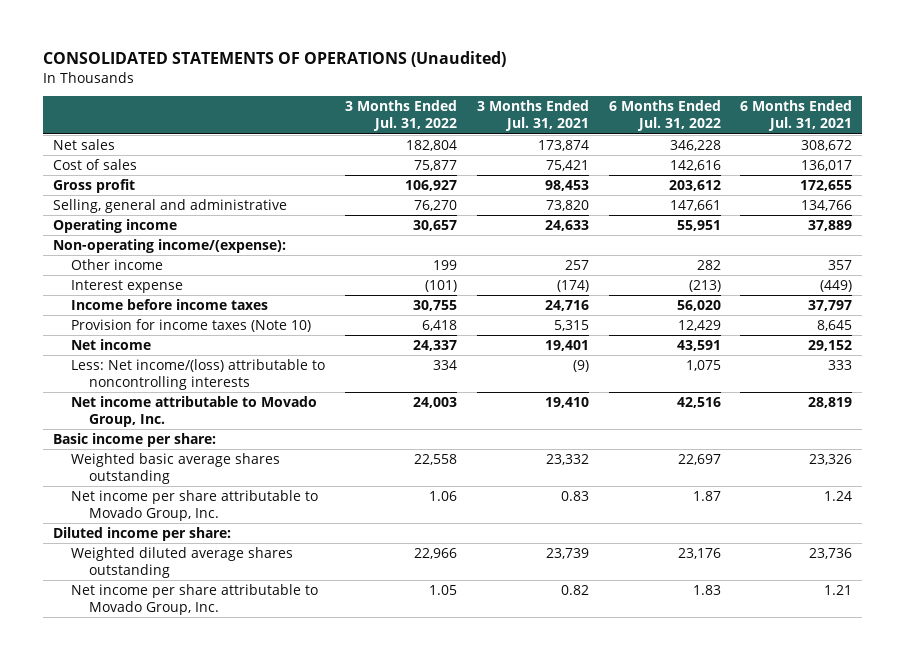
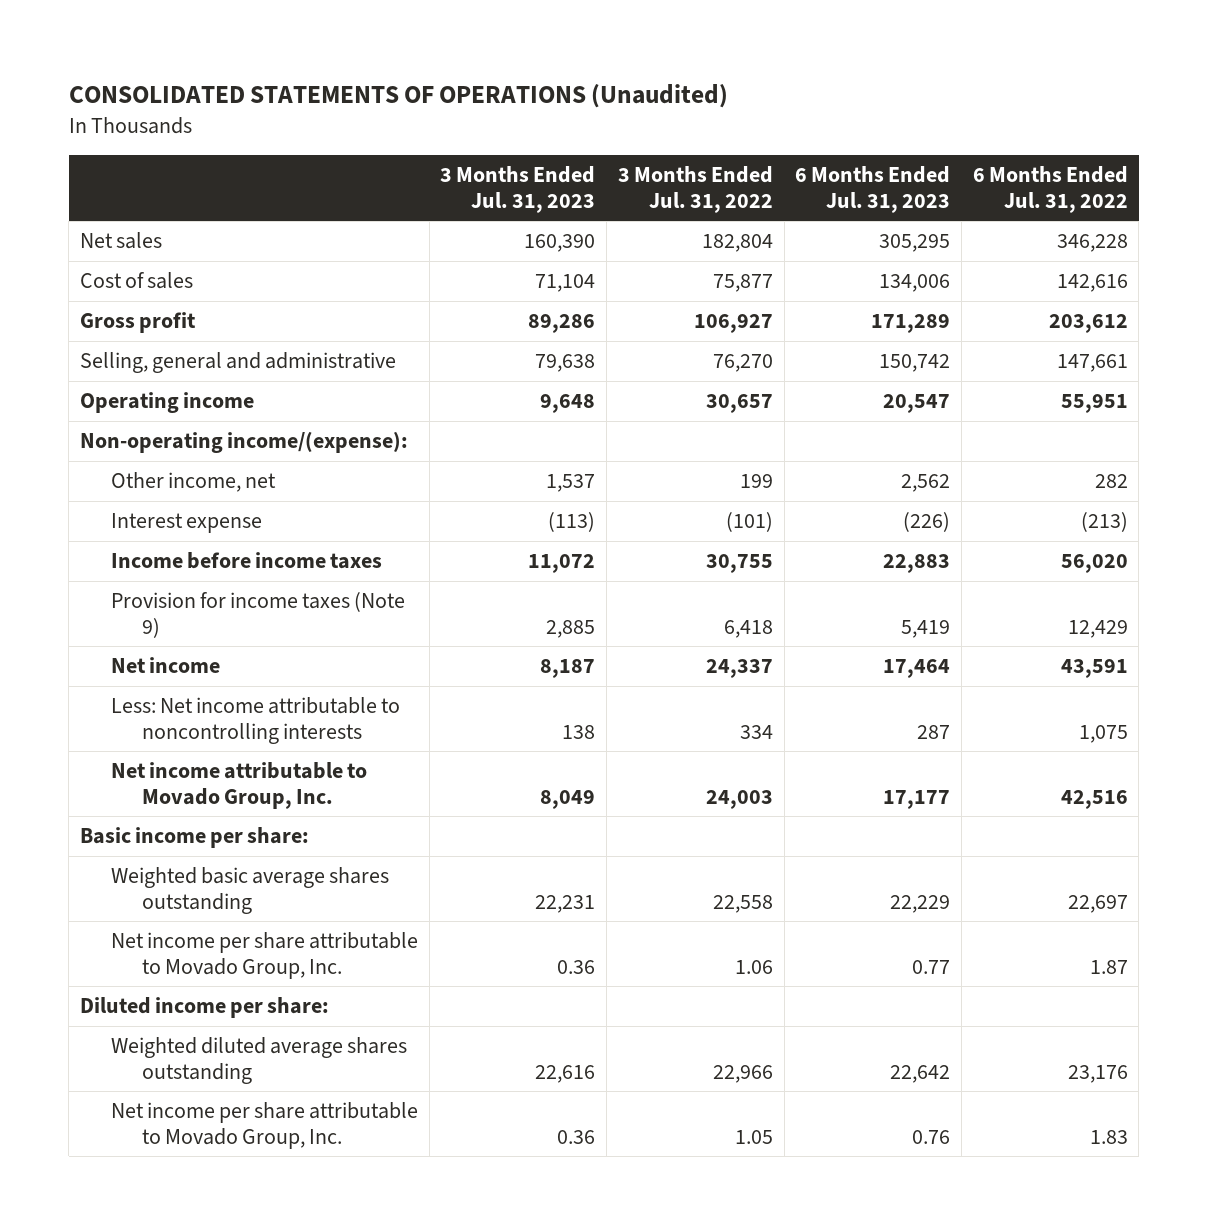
- | 3 Months Ended Jul. 31, 2022 | 3 Months Ended Jul. 31, 2021 | 6 Months Ended Jul. 31, 2022 | 6 Months Ended Jul. 31, 2021
+ | 3 Months Ended Jul. 31, 2023 | 3 Months Ended Jul. 31, 2022 | 6 Months Ended Jul. 31, 2023 | 6 Months Ended Jul. 31, 2022
- Other income | 199 | 257 | 282 | 357
+ Other income, net | 1,537 | 199 | 2,562 | 282
- Provision for income taxes (Note 10) | 6,418 | 5,315 | 12,429 | 8,645
+ Provision for income taxes (Note 9) | 2,885 | 6,418 | 5,419 | 12,429
- Less: Net income/(loss) attributable to noncontrolling interests | 334 | (9) | 1,075 | 333
+ Less: Net income attributable to noncontrolling interests | 138 | 334 | 287 | 1,075

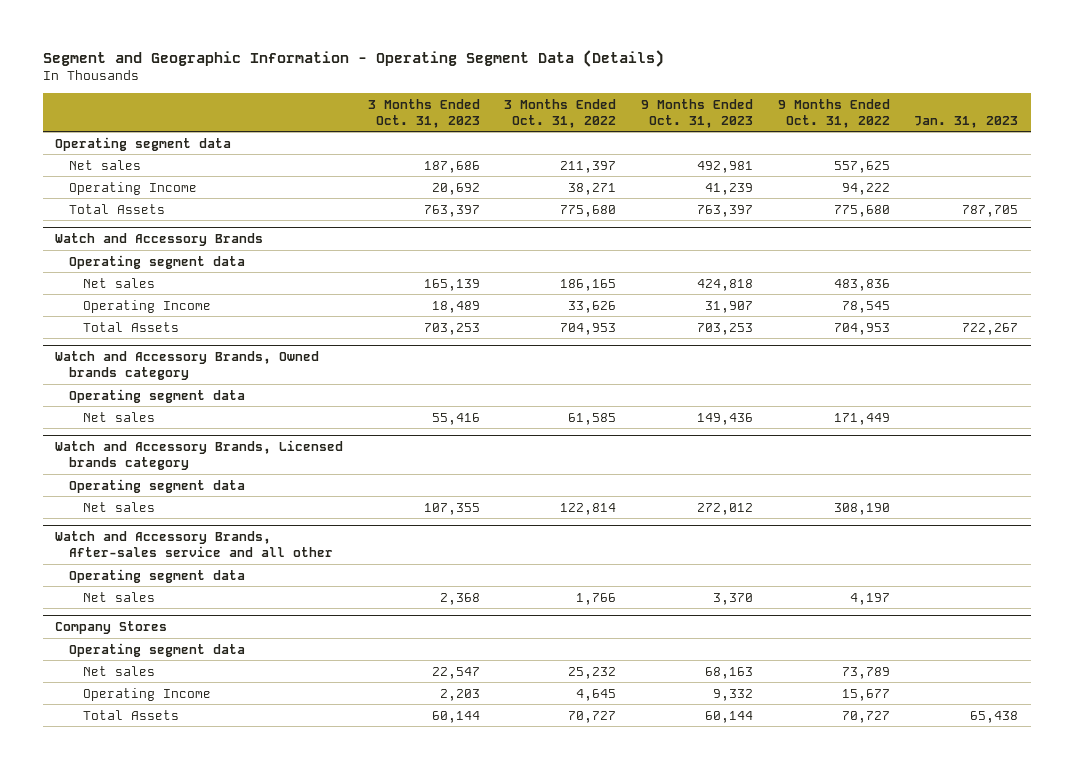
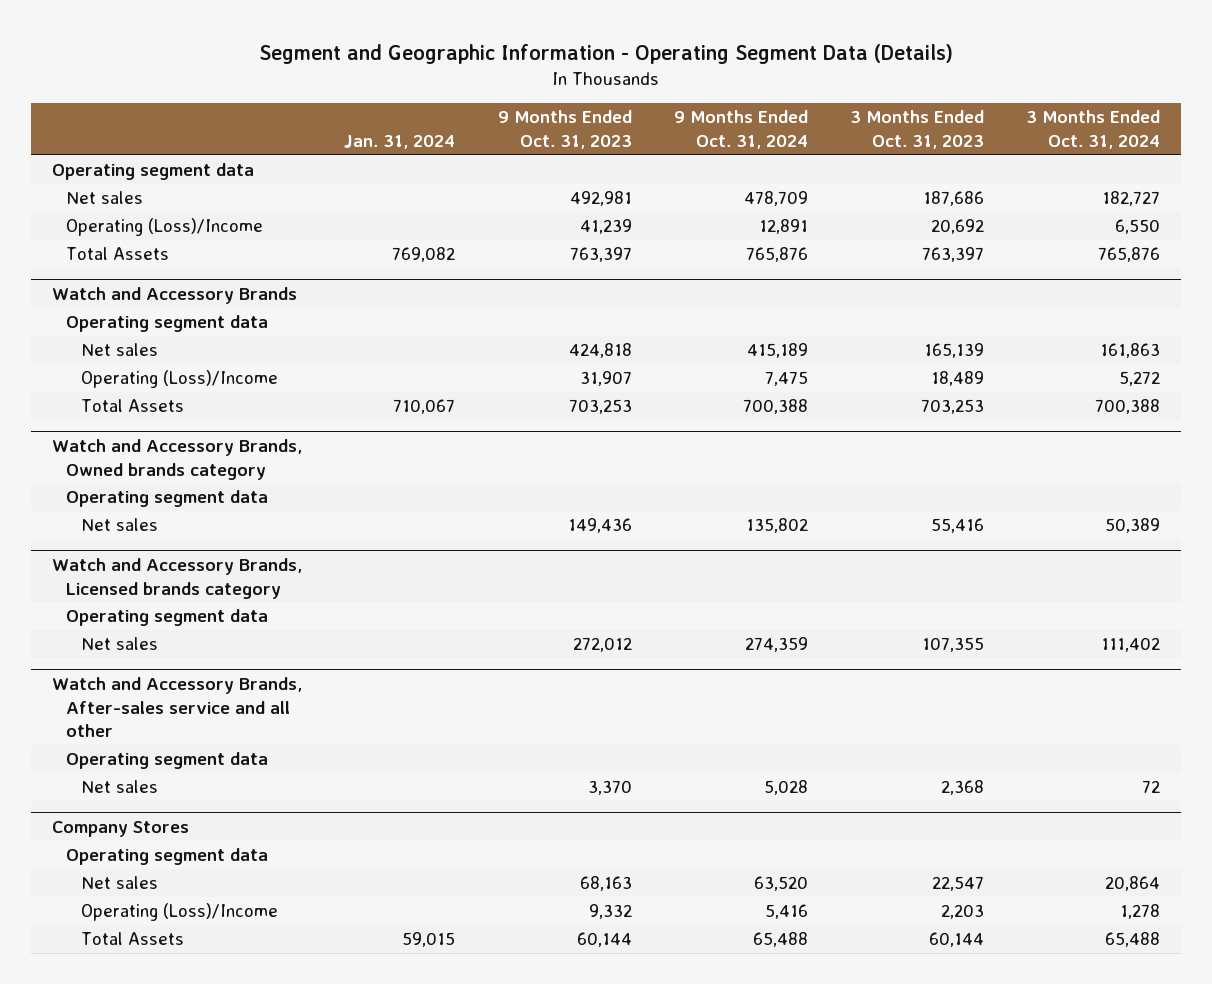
- | 3 Months Ended Oct. 31, 2023 | 3 Months Ended Oct. 31, 2022 | 9 Months Ended Oct. 31, 2023 | 9 Months Ended Oct. 31, 2022 | Jan. 31, 2023
+ | Jan. 31, 2024 | 9 Months Ended Oct. 31, 2023 | 9 Months Ended Oct. 31, 2024 | 3 Months Ended Oct. 31, 2023 | 3 Months Ended Oct. 31, 2024
- Operating Income | 20,692 | 38,271 | 41,239 | 94,222 |
+ Operating (Loss)/Income | | 41,239 | 12,891 | 20,692 | 6,550
@ Watch and Accessory Brands
- Operating Income | 18,489 | 33,626 | 31,907 | 78,545 |
+ Operating (Loss)/Income | | 31,907 | 7,475 | 18,489 | 5,272
@ Company Stores
- Operating Income | 2,203 | 4,645 | 9,332 | 15,677 |
+ Operating (Loss)/Income | | 9,332 | 5,416 | 2,203 | 1,278

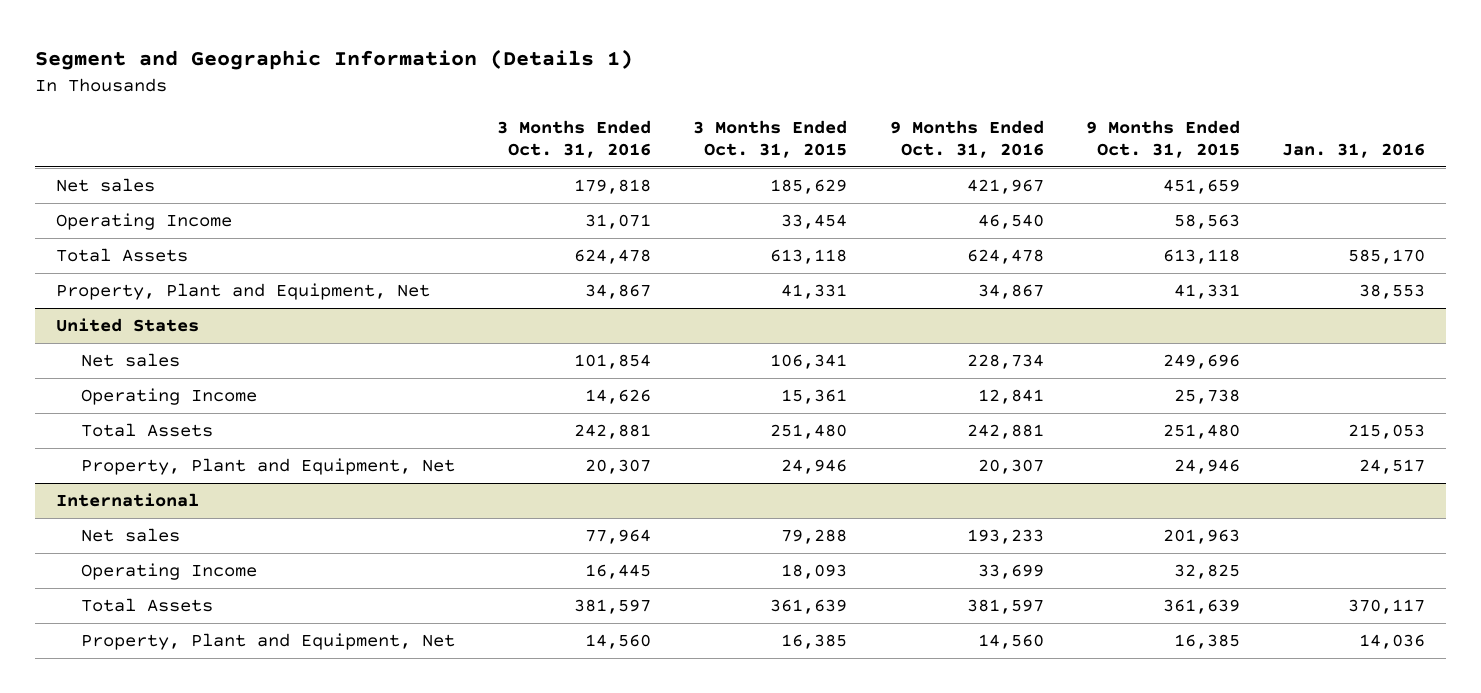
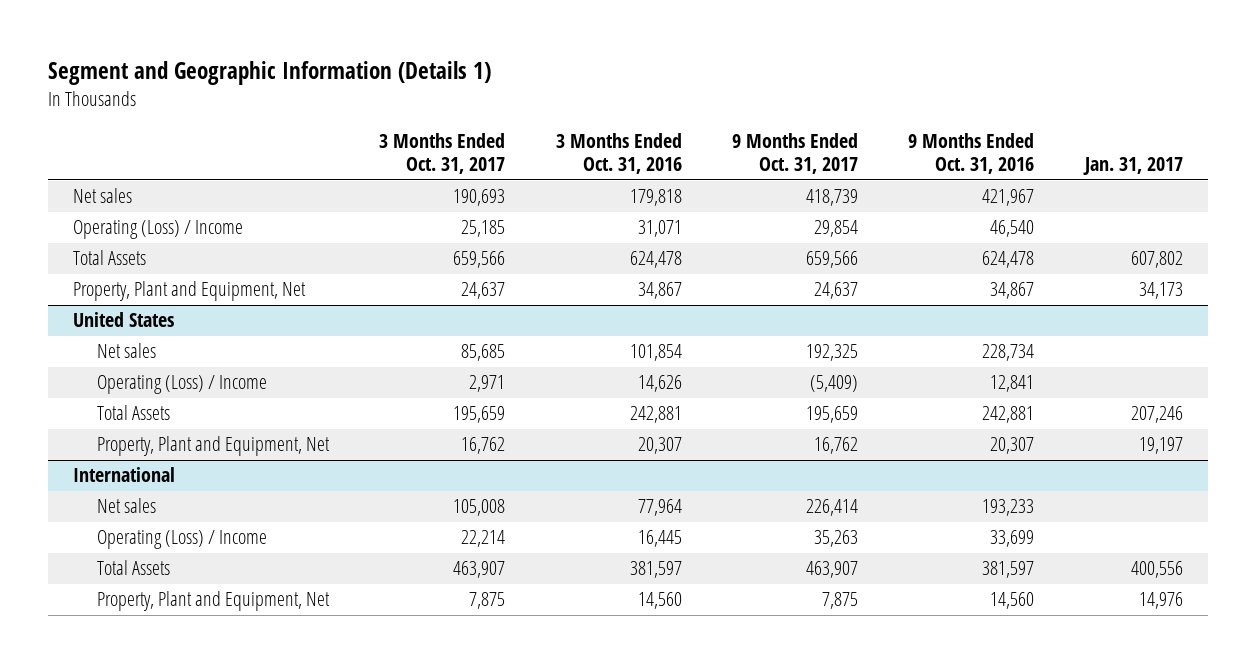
- | 3 Months Ended Oct. 31, 2016 | 3 Months Ended Oct. 31, 2015 | 9 Months Ended Oct. 31, 2016 | 9 Months Ended Oct. 31, 2015 | Jan. 31, 2016
+ | 3 Months Ended Oct. 31, 2017 | 3 Months Ended Oct. 31, 2016 | 9 Months Ended Oct. 31, 2017 | 9 Months Ended Oct. 31, 2016 | Jan. 31, 2017
- Operating Income | 31,071 | 33,454 | 46,540 | 58,563 |
+ Operating (Loss) / Income | 25,185 | 31,071 | 29,854 | 46,540 |
@ United States
- Operating Income | 14,626 | 15,361 | 12,841 | 25,738 |
+ Operating (Loss) / Income | 2,971 | 14,626 | (5,409) | 12,841 |
@ International
- Operating Income | 16,445 | 18,093 | 33,699 | 32,825 |
+ Operating (Loss) / Income | 22,214 | 16,445 | 35,263 | 33,699 |

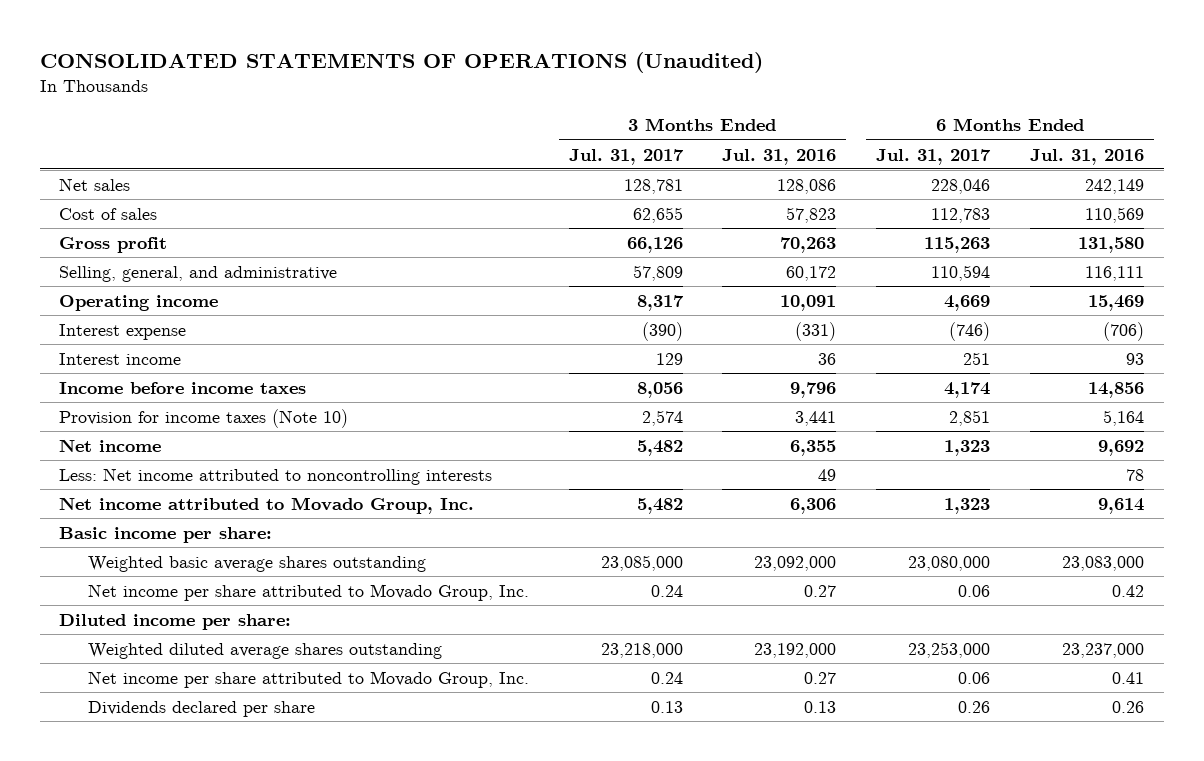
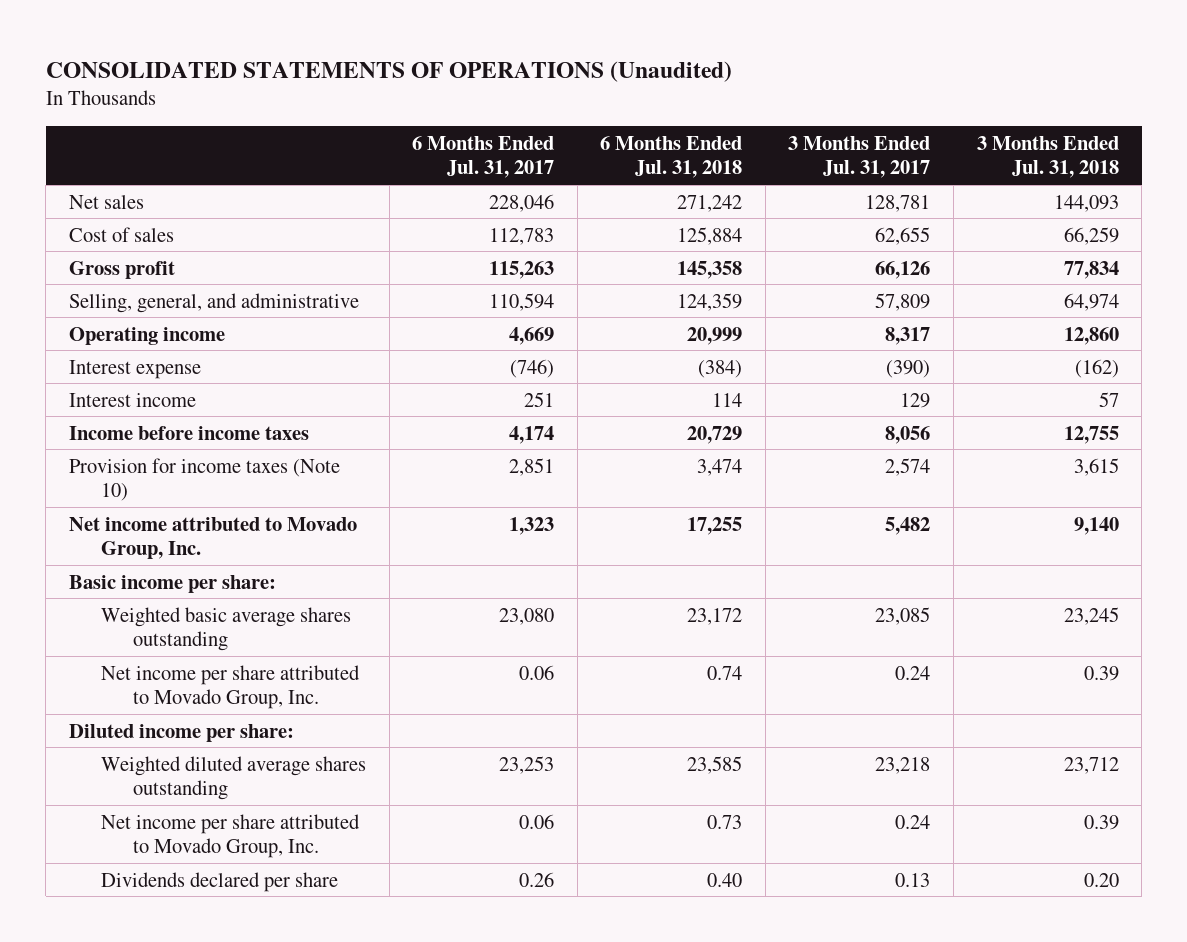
- | 3 Months Ended Jul. 31, 2017 | 3 Months Ended Jul. 31, 2016 | 6 Months Ended Jul. 31, 2017 | 6 Months Ended Jul. 31, 2016
+ | 6 Months Ended Jul. 31, 2017 | 6 Months Ended Jul. 31, 2018 | 3 Months Ended Jul. 31, 2017 | 3 Months Ended Jul. 31, 2018
- Net income | 5,482 | 6,355 | 1,323 | 9,692
- Less: Net income attributed to noncontrolling interests | | 49 | | 78
- Weighted basic average shares outstanding | 23,085,000 | 23,092,000 | 23,080,000 | 23,083,000
+ Weighted basic average shares outstanding | 23,080 | 23,172 | 23,085 | 23,245
- Weighted diluted average shares outstanding | 23,218,000 | 23,192,000 | 23,253,000 | 23,237,000
+ Weighted diluted average shares outstanding | 23,253 | 23,585 | 23,218 | 23,712

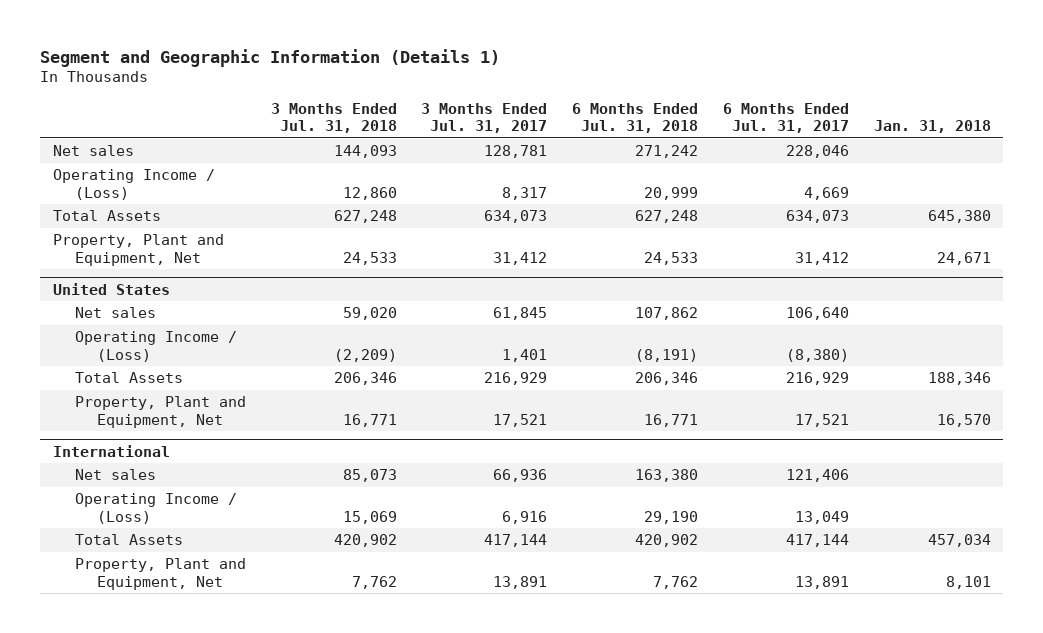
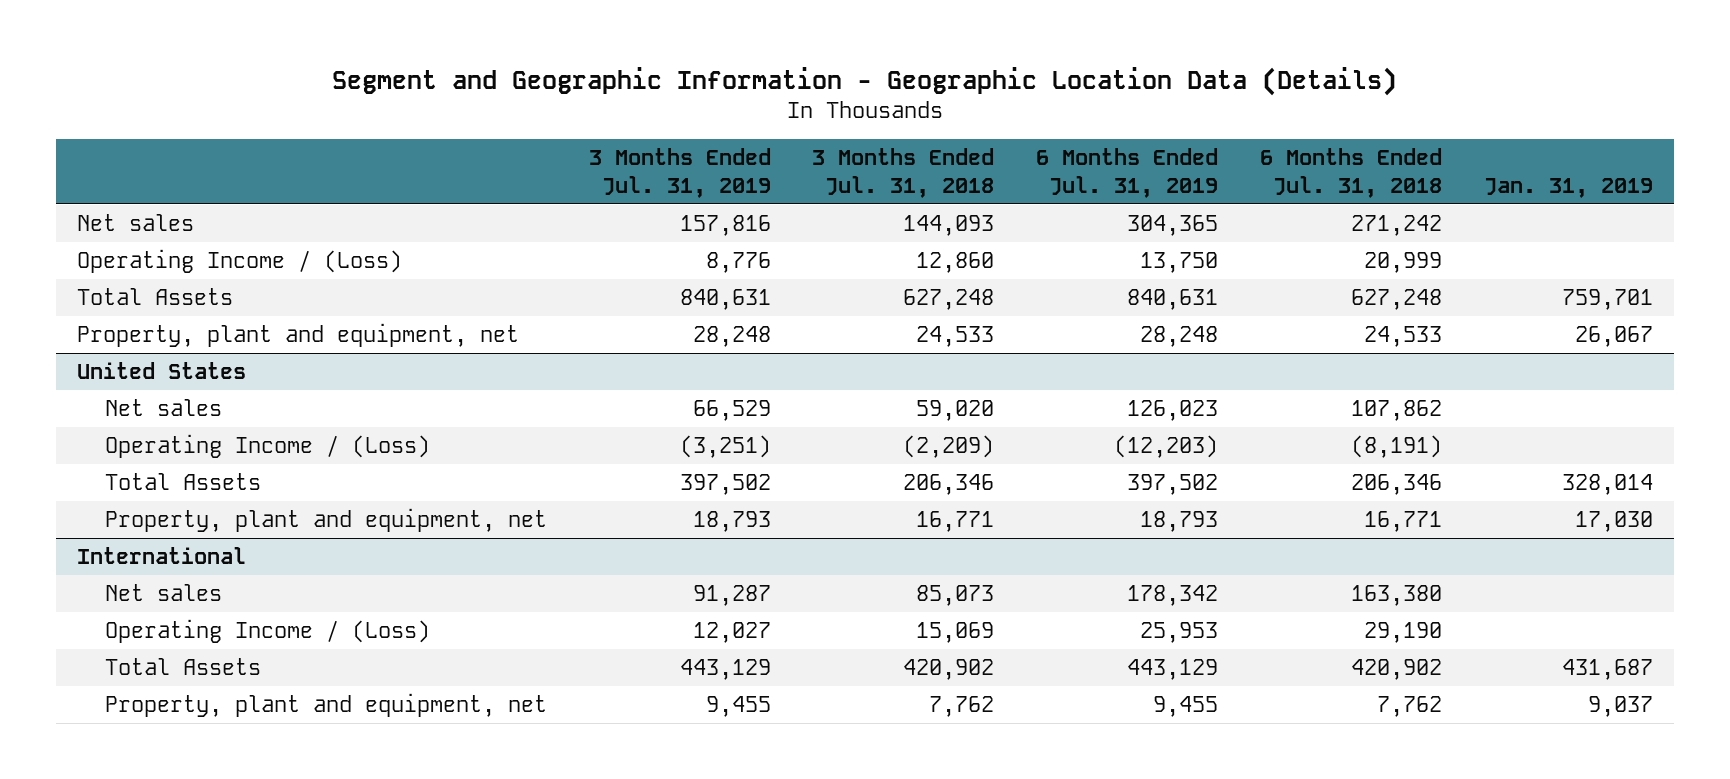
- Segment and Geographic Information (Details 1)
+ Segment and Geographic Information - Geographic Location Data (Details)
- | 3 Months Ended Jul. 31, 2018 | 3 Months Ended Jul. 31, 2017 | 6 Months Ended Jul. 31, 2018 | 6 Months Ended Jul. 31, 2017 | Jan. 31, 2018
+ | 3 Months Ended Jul. 31, 2019 | 3 Months Ended Jul. 31, 2018 | 6 Months Ended Jul. 31, 2019 | 6 Months Ended Jul. 31, 2018 | Jan. 31, 2019
- Property, Plant and Equipment, Net | 24,533 | 31,412 | 24,533 | 31,412 | 24,671
+ Property, plant and equipment, net | 28,248 | 24,533 | 28,248 | 24,533 | 26,067
@ United States
- Property, Plant and Equipment, Net | 16,771 | 17,521 | 16,771 | 17,521 | 16,570
+ Property, plant and equipment, net | 18,793 | 16,771 | 18,793 | 16,771 | 17,030
@ International
- Property, Plant and Equipment, Net | 7,762 | 13,891 | 7,762 | 13,891 | 8,101
+ Property, plant and equipment, net | 9,455 | 7,762 | 9,455 | 7,762 | 9,037

